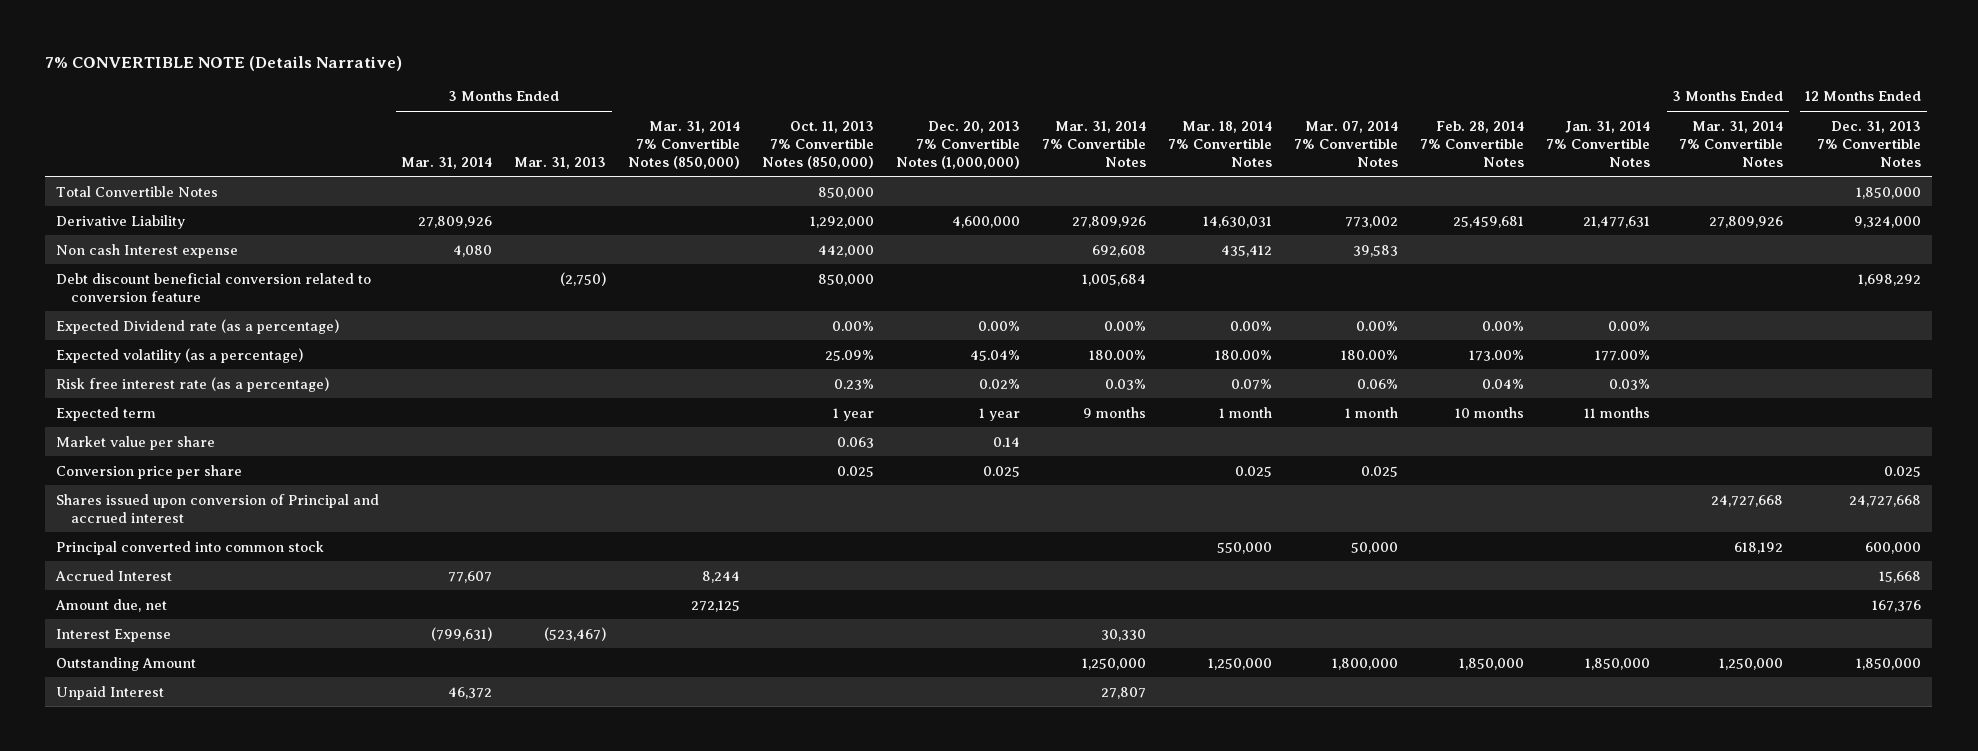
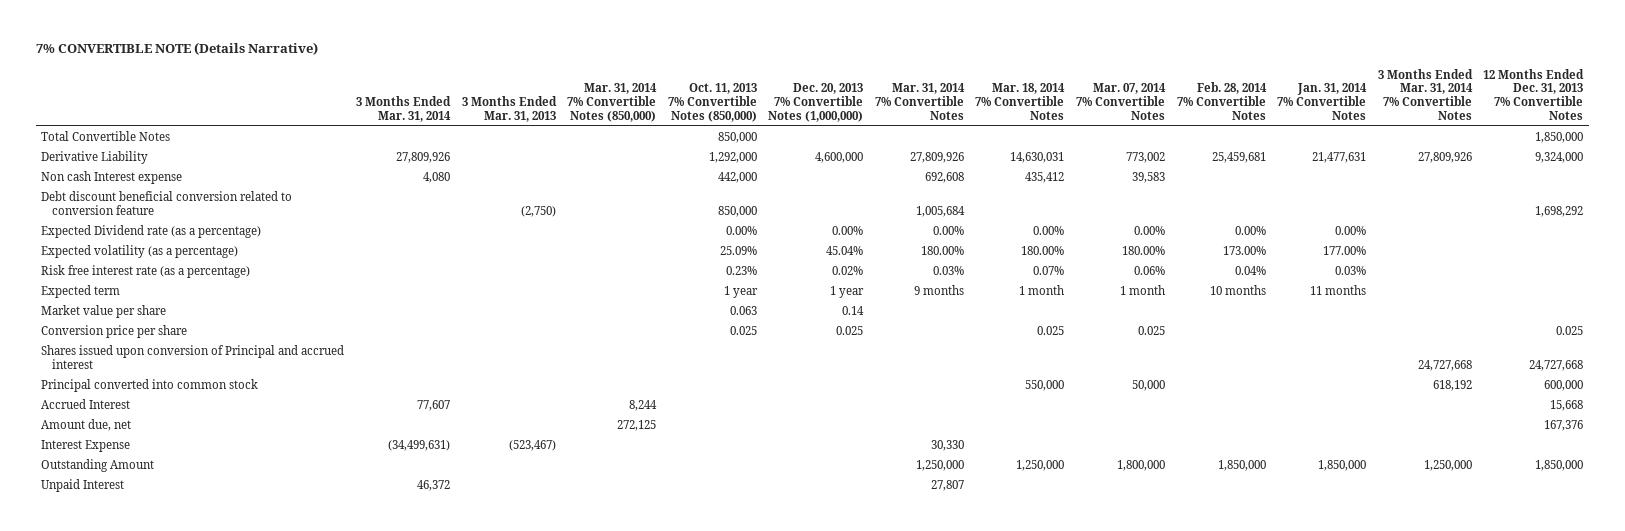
- Interest Expense | (799,631) | (523,467) | | | | 30,330 | | | | | |
+ Interest Expense | (34,499,631) | (523,467) | | | | 30,330 | | | | | |

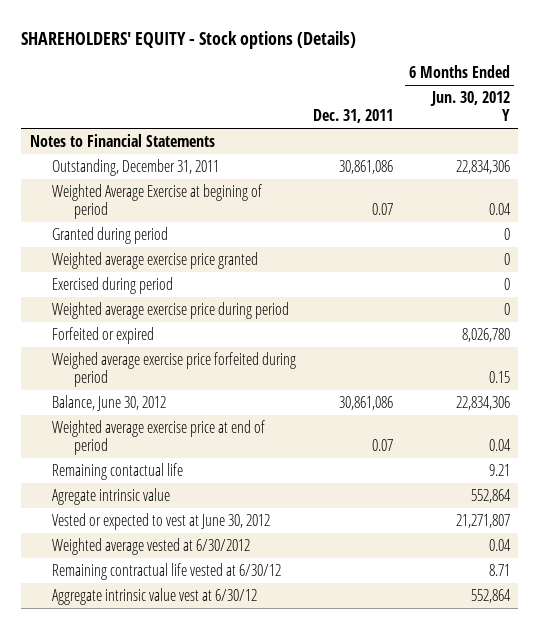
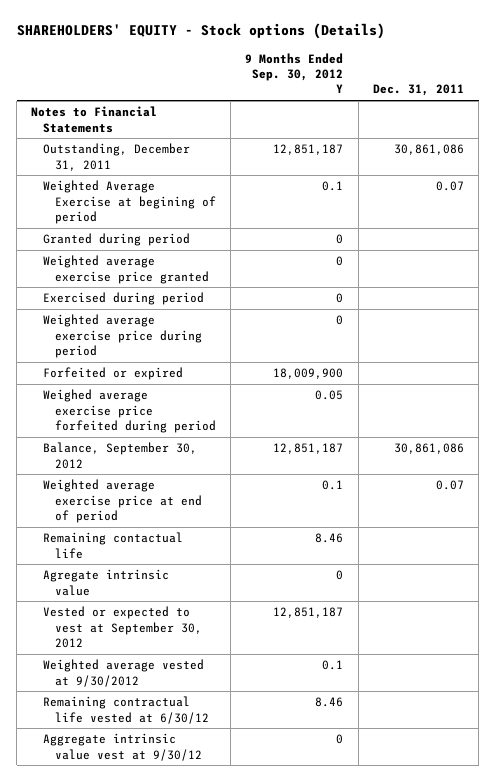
- | Dec. 31, 2011 | 6 Months Ended Jun. 30, 2012 Y
+ | 9 Months Ended Sep. 30, 2012 Y | Dec. 31, 2011
- Balance, June 30, 2012 | 30,861,086 | 22,834,306
+ Balance, September 30, 2012 | 12,851,187 | 30,861,086
- Vested or expected to vest at June 30, 2012 | | 21,271,807
- Weighted average vested at 6/30/2012 | | 0.04
+ Vested or expected to vest at September 30, 2012 | 12,851,187 |
+ Weighted average vested at 9/30/2012 | 0.1 |
- Aggregate intrinsic value vest at 6/30/12 | | 552,864
+ Aggregate intrinsic value vest at 9/30/12 | 0 |

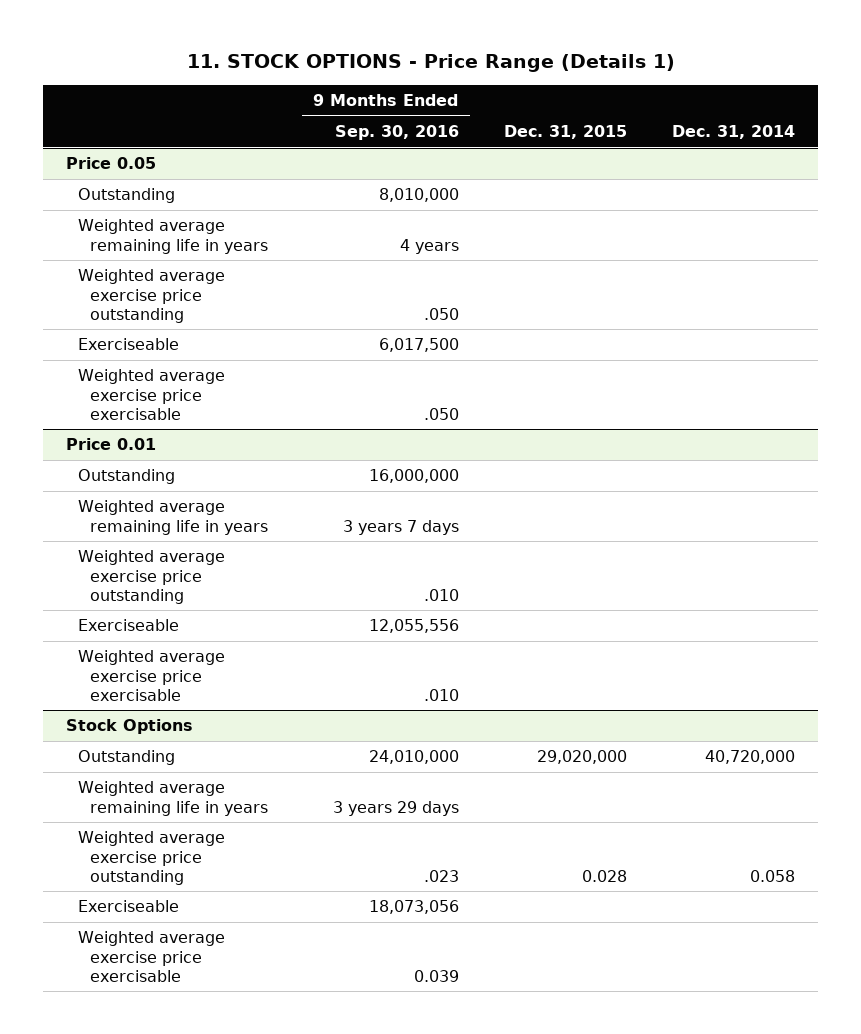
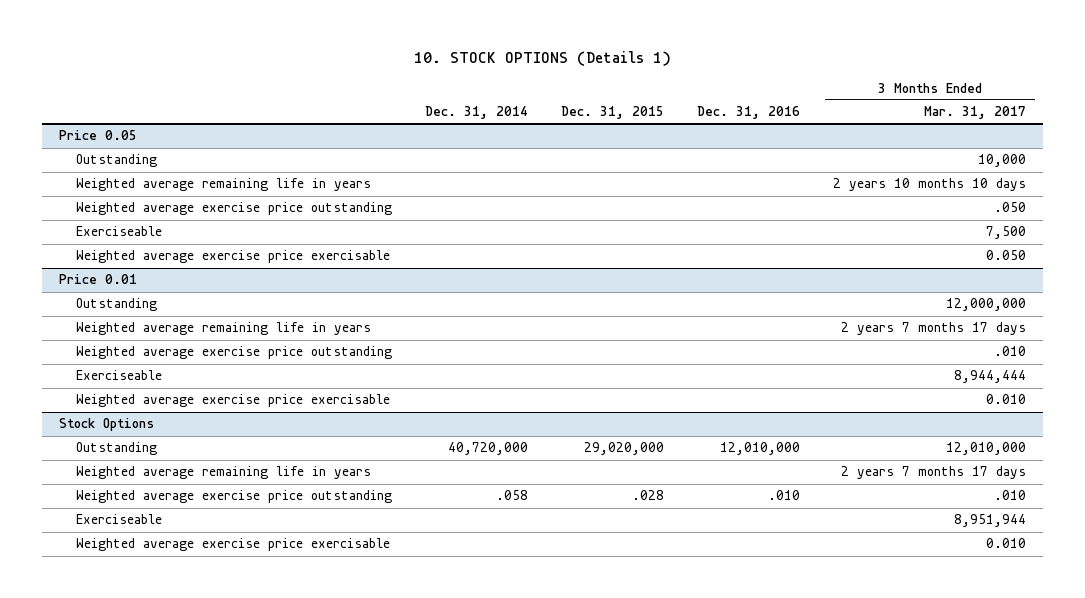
- 11. STOCK OPTIONS - Price Range (Details 1)
+ 10. STOCK OPTIONS (Details 1)
- | 9 Months Ended Sep. 30, 2016 | Dec. 31, 2015 | Dec. 31, 2014
+ | Dec. 31, 2014 | Dec. 31, 2015 | Dec. 31, 2016 | 3 Months Ended Mar. 31, 2017
@ Stock Options
- Weighted average exercise price outstanding | .023 | 0.028 | 0.058
+ Weighted average exercise price outstanding | .058 | .028 | .010 | .010

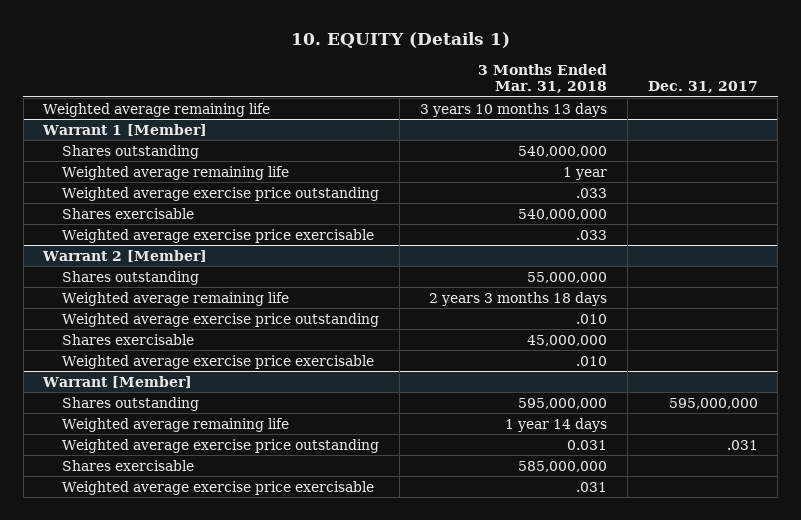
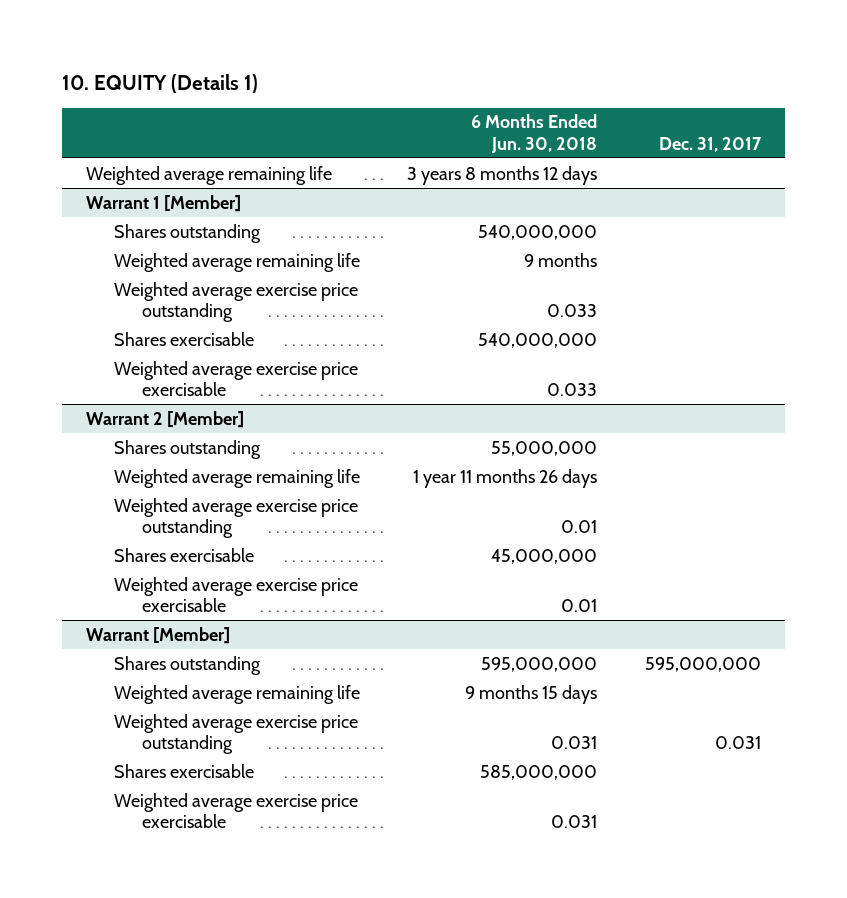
- | 3 Months Ended Mar. 31, 2018 | Dec. 31, 2017
+ | 6 Months Ended Jun. 30, 2018 | Dec. 31, 2017
@ Warrant [Member]
- Weighted average exercise price outstanding | 0.031 | .031
+ Weighted average exercise price outstanding | 0.031 | 0.031

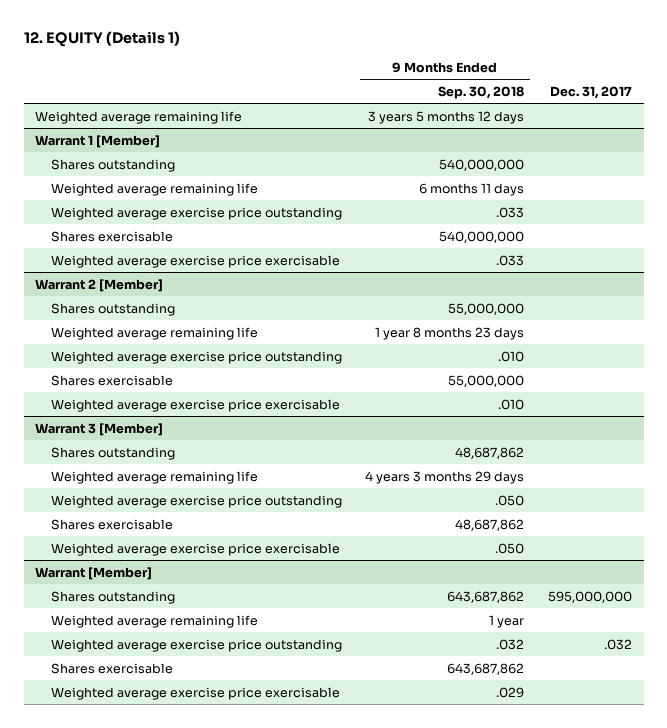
- 10. EQUITY (Details 1)
+ 12. EQUITY (Details 1)
- | 6 Months Ended Jun. 30, 2018 | Dec. 31, 2017
+ | 9 Months Ended Sep. 30, 2018 | Dec. 31, 2017
+ Warrant 3 [Member]
+ Shares outstanding | 48,687,862 |
+ Weighted average remaining life | 4 years 3 months 29 days |
+ Weighted average exercise price outstanding | .050 |
+ Shares exercisable | 48,687,862 |
+ Weighted average exercise price exercisable | .050 |
@ Warrant [Member]
- Weighted average exercise price outstanding | 0.031 | 0.031
+ Weighted average exercise price outstanding | .032 | .032

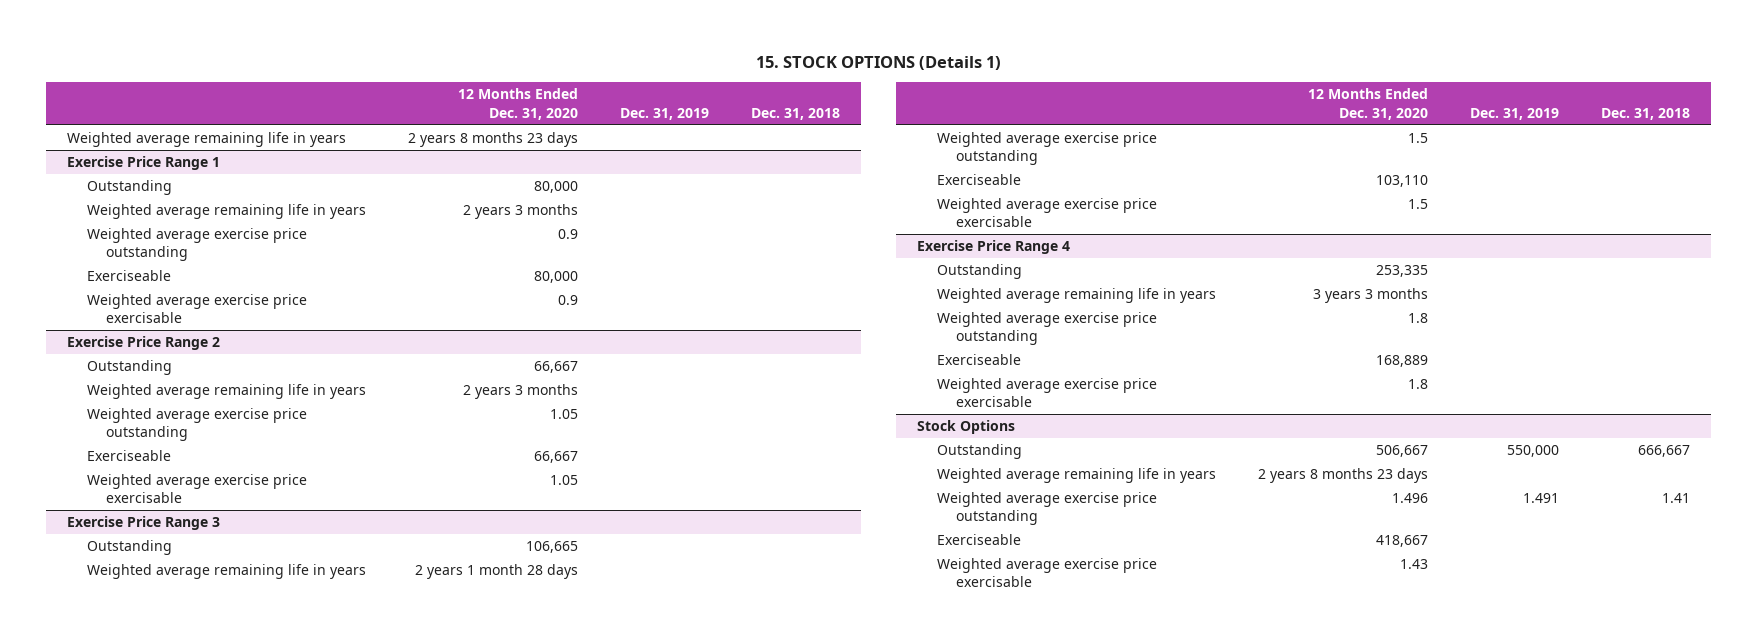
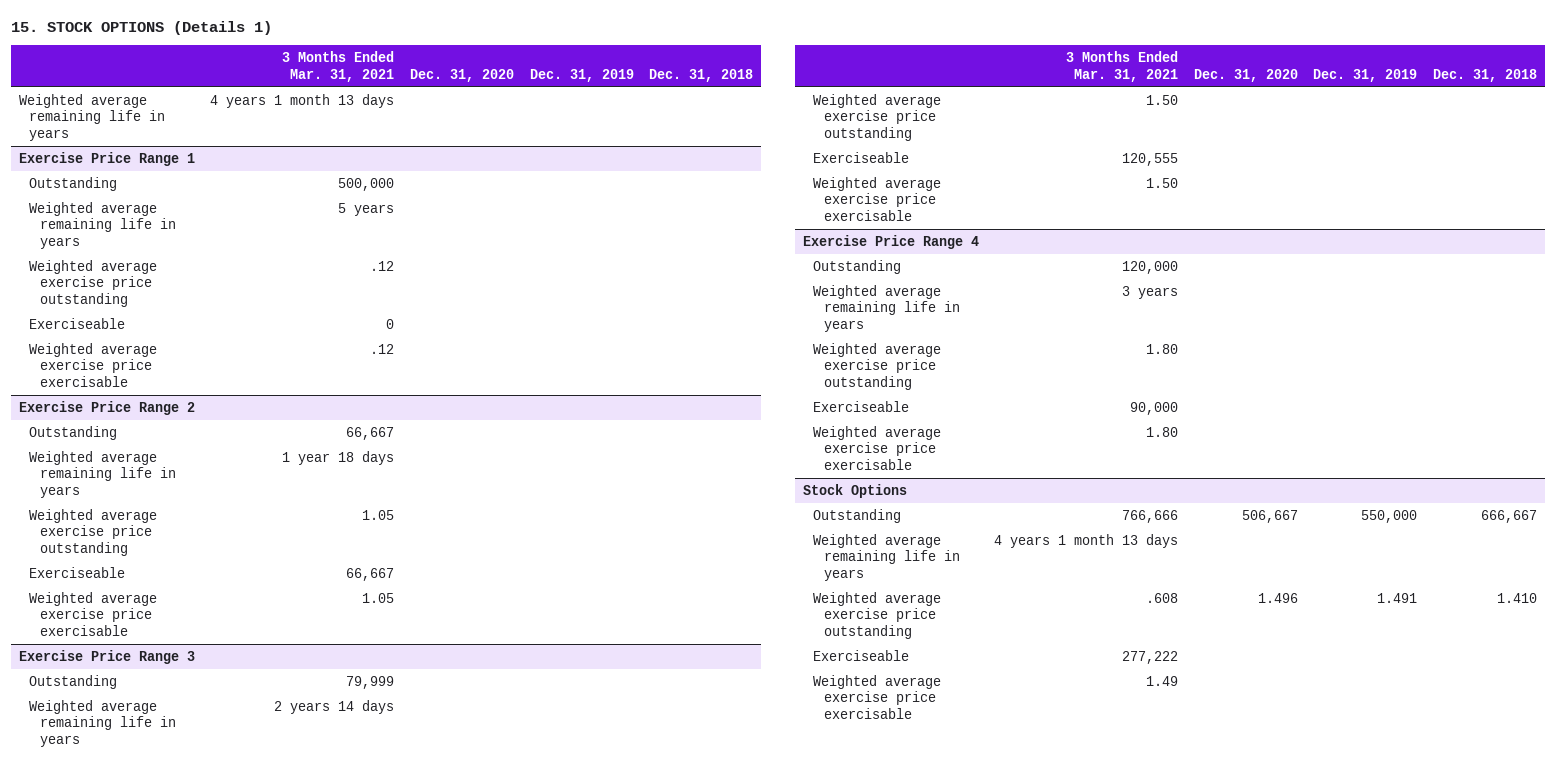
- | 12 Months Ended Dec. 31, 2020 | Dec. 31, 2019 | Dec. 31, 2018
+ | 3 Months Ended Mar. 31, 2021 | Dec. 31, 2020 | Dec. 31, 2019 | Dec. 31, 2018
@ Stock Options
- Weighted average exercise price outstanding | 1.496 | 1.491 | 1.41
+ Weighted average exercise price outstanding | .608 | 1.496 | 1.491 | 1.410

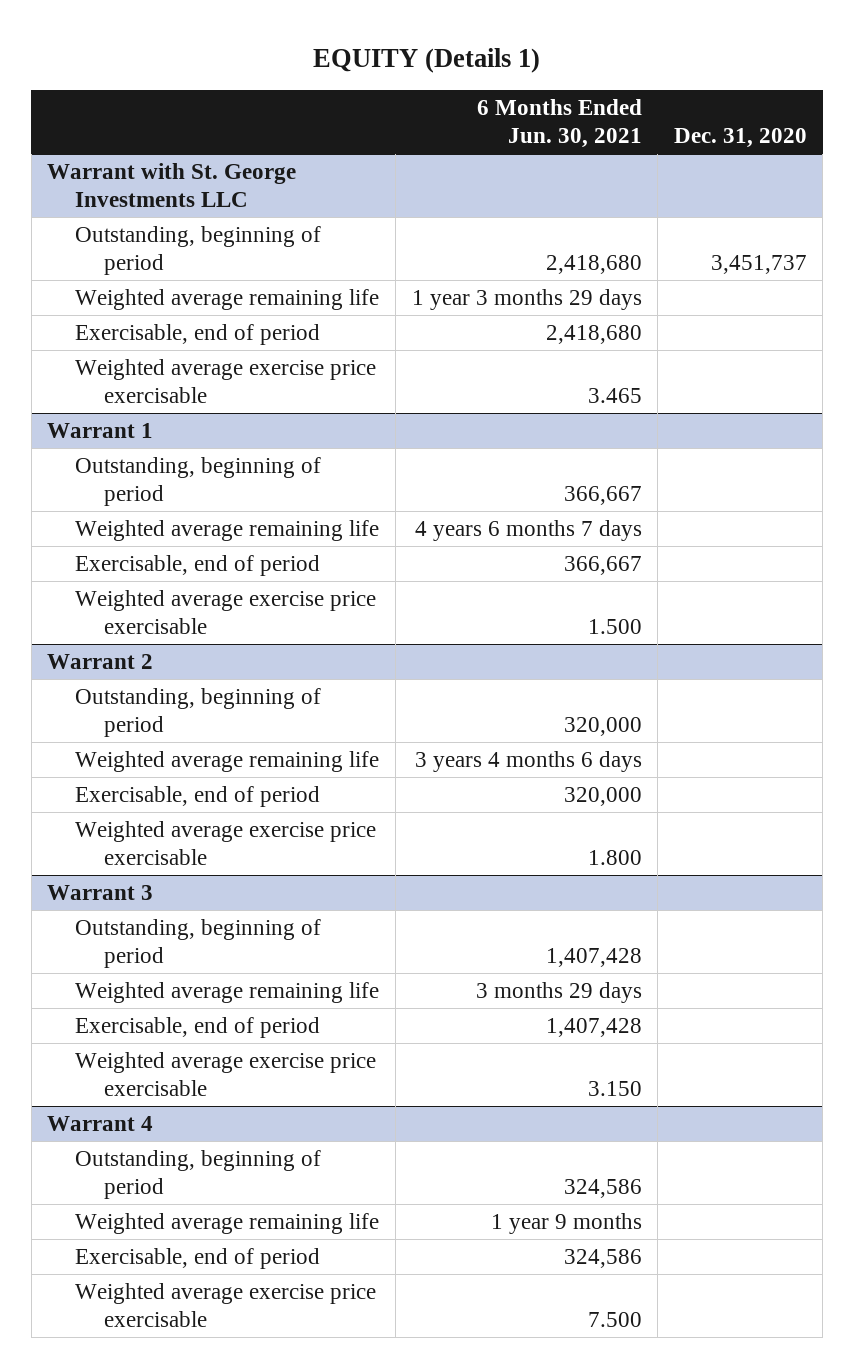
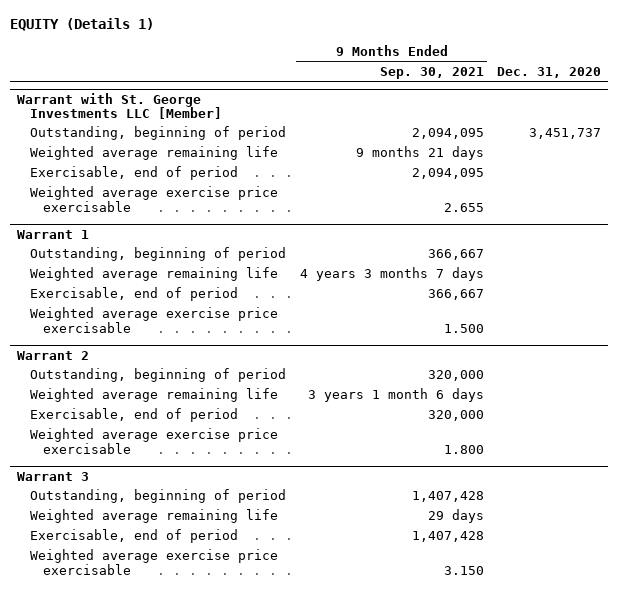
- | 6 Months Ended Jun. 30, 2021 | Dec. 31, 2020
+ | 9 Months Ended Sep. 30, 2021 | Dec. 31, 2020
- Warrant with St. George Investments LLC
+ Warrant with St. George Investments LLC [Member]
- Warrant 4
- Outstanding, beginning of period | 324,586 |
- Weighted average remaining life | 1 year 9 months |
- Exercisable, end of period | 324,586 |
- Weighted average exercise price exercisable | 7.500 |

